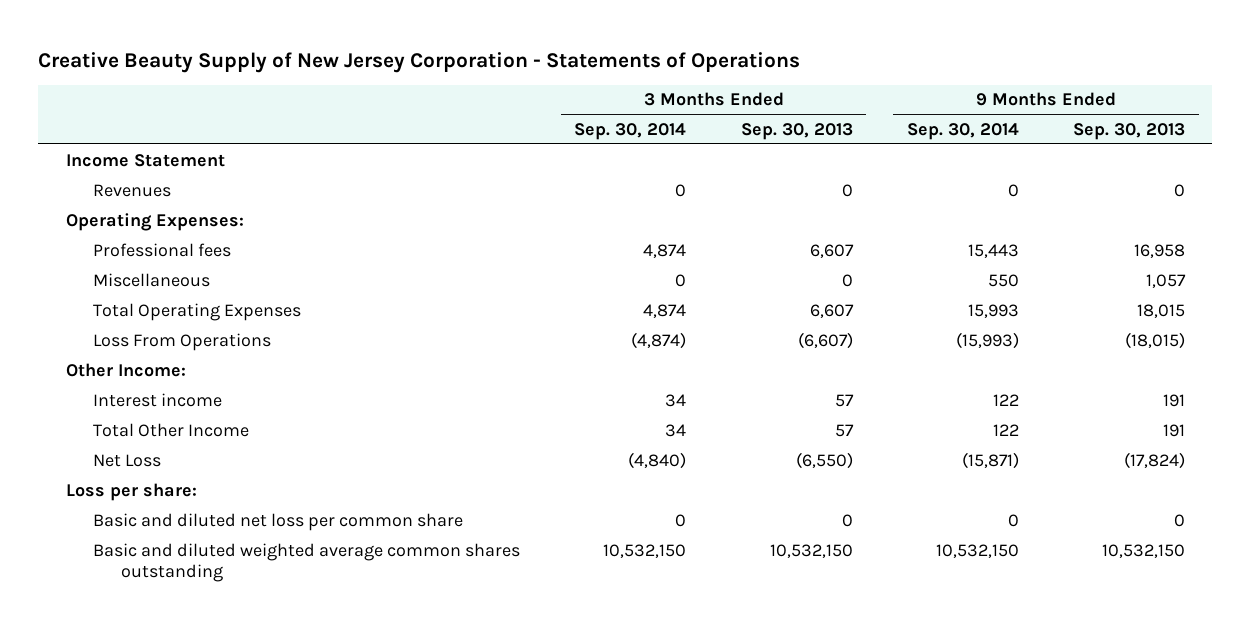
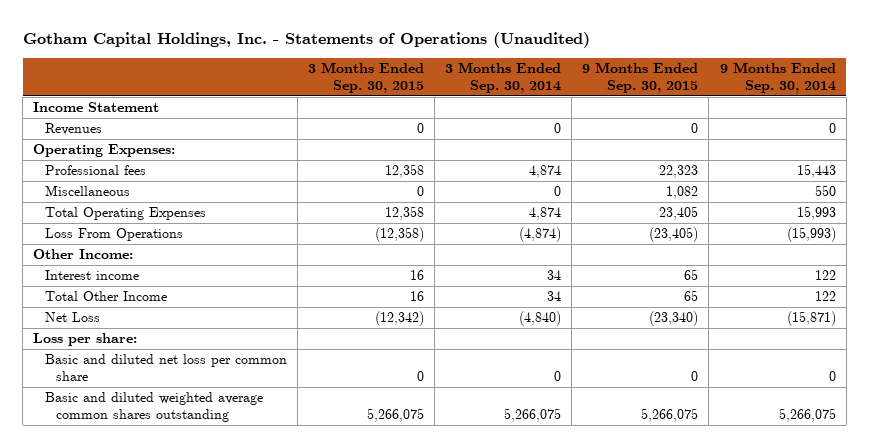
- Creative Beauty Supply of New Jersey Corporation - Statements of Operations
+ Gotham Capital Holdings, Inc. - Statements of Operations (Unaudited)
- | 3 Months Ended Sep. 30, 2014 | 3 Months Ended Sep. 30, 2013 | 9 Months Ended Sep. 30, 2014 | 9 Months Ended Sep. 30, 2013
+ | 3 Months Ended Sep. 30, 2015 | 3 Months Ended Sep. 30, 2014 | 9 Months Ended Sep. 30, 2015 | 9 Months Ended Sep. 30, 2014
- Basic and diluted weighted average common shares outstanding | 10,532,150 | 10,532,150 | 10,532,150 | 10,532,150
+ Basic and diluted weighted average common shares outstanding | 5,266,075 | 5,266,075 | 5,266,075 | 5,266,075

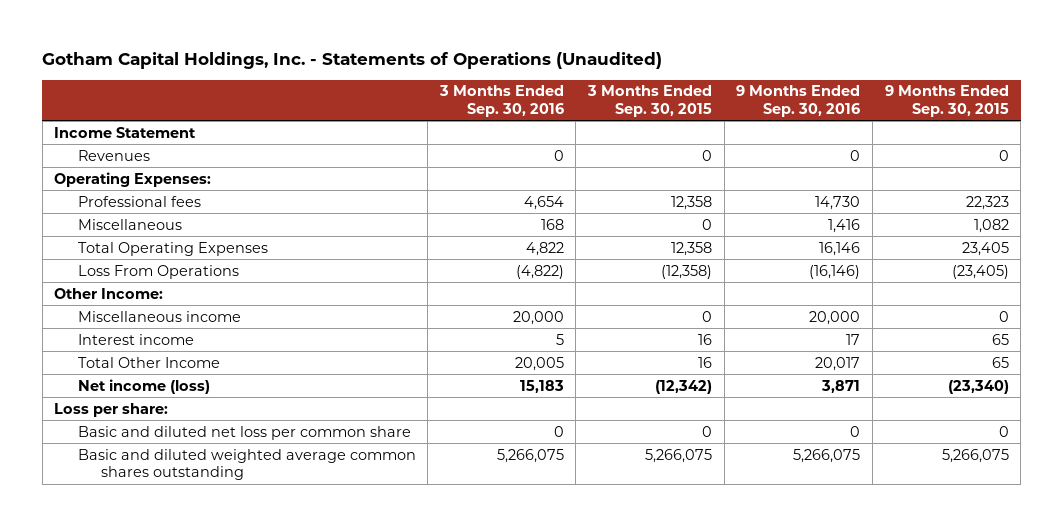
- | 3 Months Ended Sep. 30, 2015 | 3 Months Ended Sep. 30, 2014 | 9 Months Ended Sep. 30, 2015 | 9 Months Ended Sep. 30, 2014
+ | 3 Months Ended Sep. 30, 2016 | 3 Months Ended Sep. 30, 2015 | 9 Months Ended Sep. 30, 2016 | 9 Months Ended Sep. 30, 2015
+ Miscellaneous income | 20,000 | 0 | 20,000 | 0
- Net Loss | (12,342) | (4,840) | (23,340) | (15,871)
+ Net income (loss) | 15,183 | (12,342) | 3,871 | (23,340)

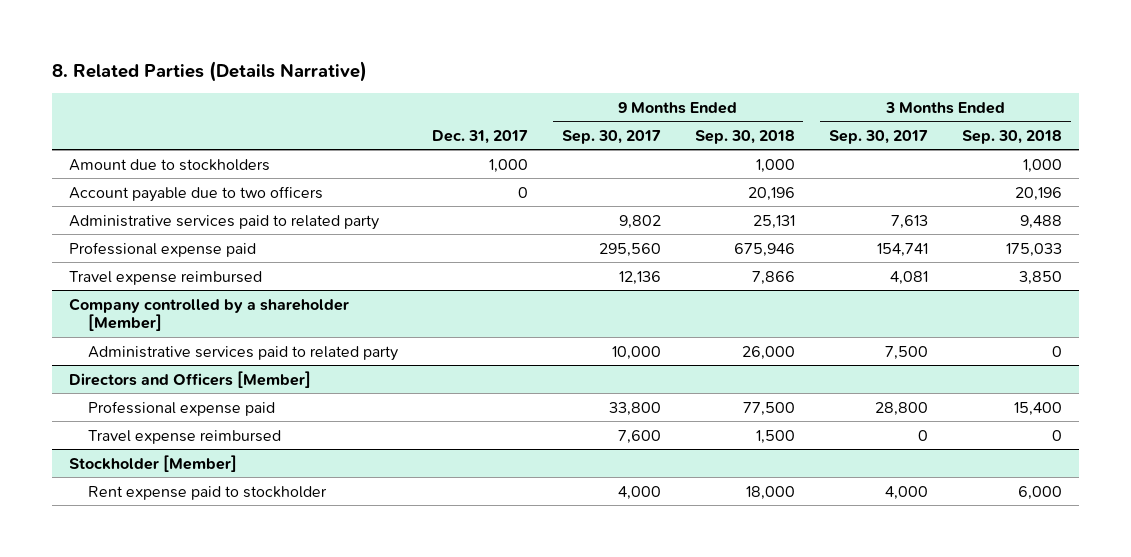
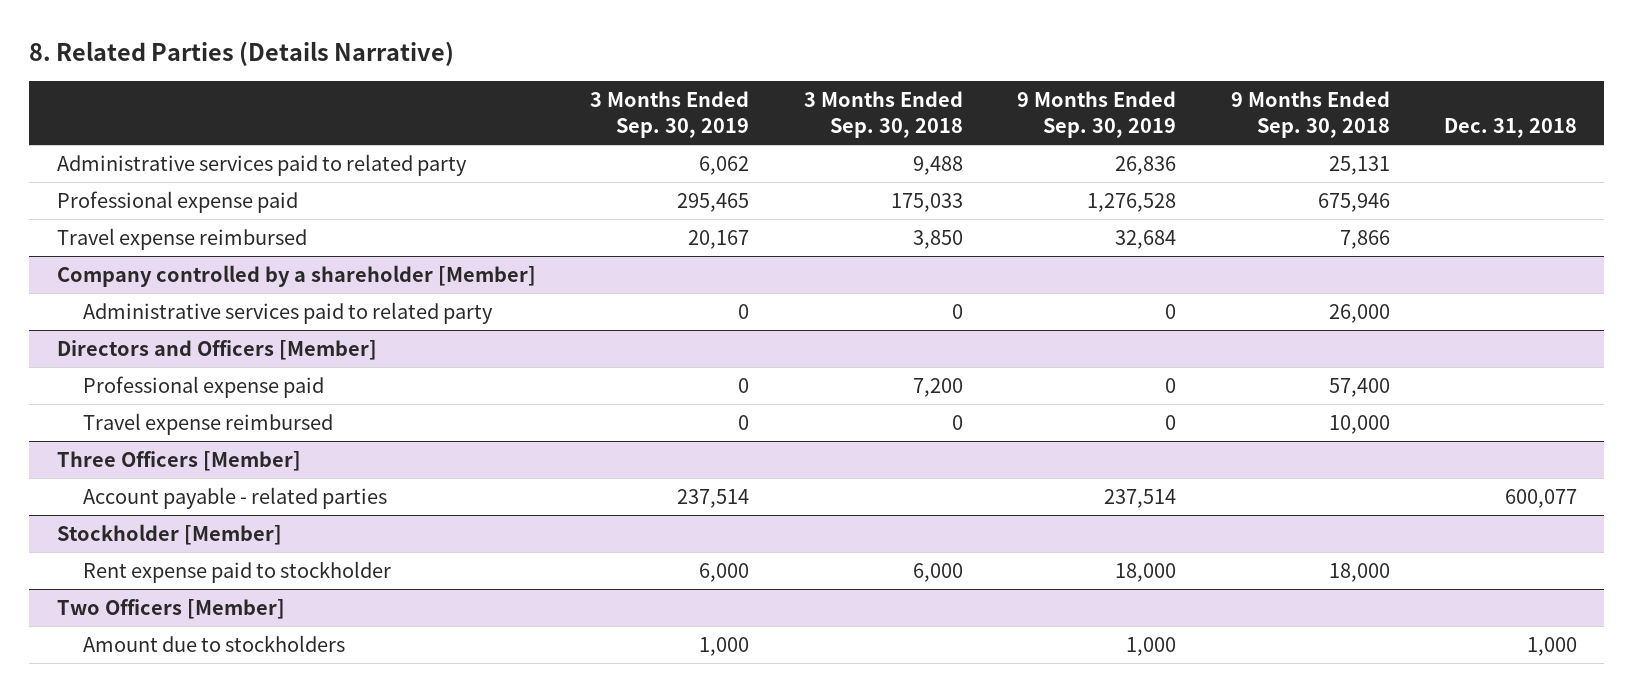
- | Dec. 31, 2017 | 9 Months Ended Sep. 30, 2017 | 9 Months Ended Sep. 30, 2018 | 3 Months Ended Sep. 30, 2017 | 3 Months Ended Sep. 30, 2018
+ | 3 Months Ended Sep. 30, 2019 | 3 Months Ended Sep. 30, 2018 | 9 Months Ended Sep. 30, 2019 | 9 Months Ended Sep. 30, 2018 | Dec. 31, 2018
- Amount due to stockholders | 1,000 | | 1,000 | | 1,000
- Account payable due to two officers | 0 | | 20,196 | | 20,196
@ Directors and Officers [Member]
- Professional expense paid | | 33,800 | 77,500 | 28,800 | 15,400
- Travel expense reimbursed | | 7,600 | 1,500 | 0 | 0
+ Professional expense paid | 0 | 7,200 | 0 | 57,400 |
+ Travel expense reimbursed | 0 | 0 | 0 | 10,000 |
+ Three Officers [Member]
+ Account payable - related parties | 237,514 | | 237,514 | | 600,077
+ Two Officers [Member]
+ Amount due to stockholders | 1,000 | | 1,000 | | 1,000

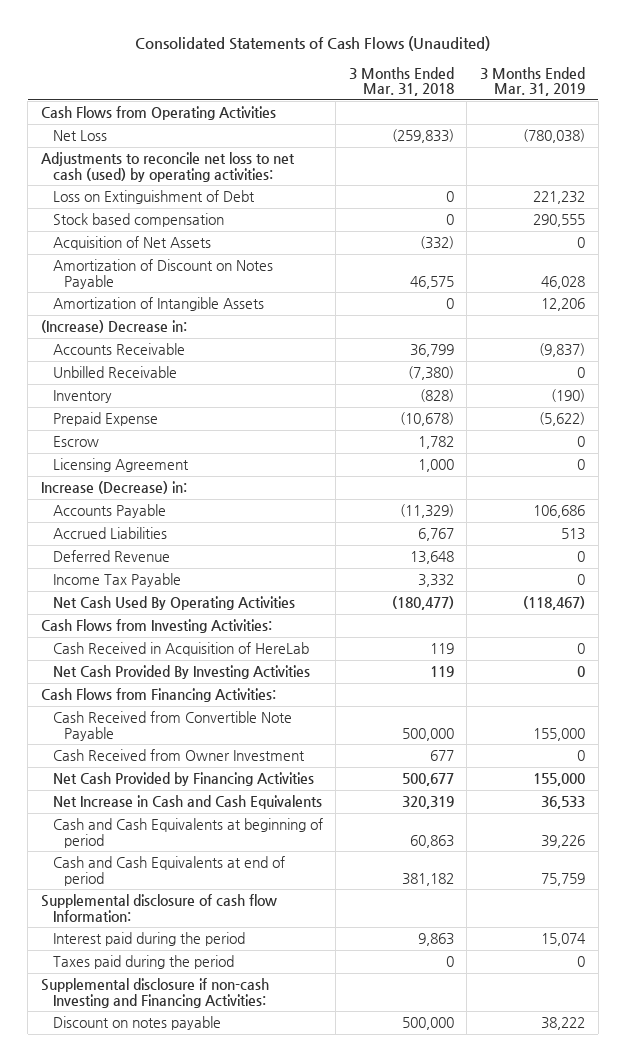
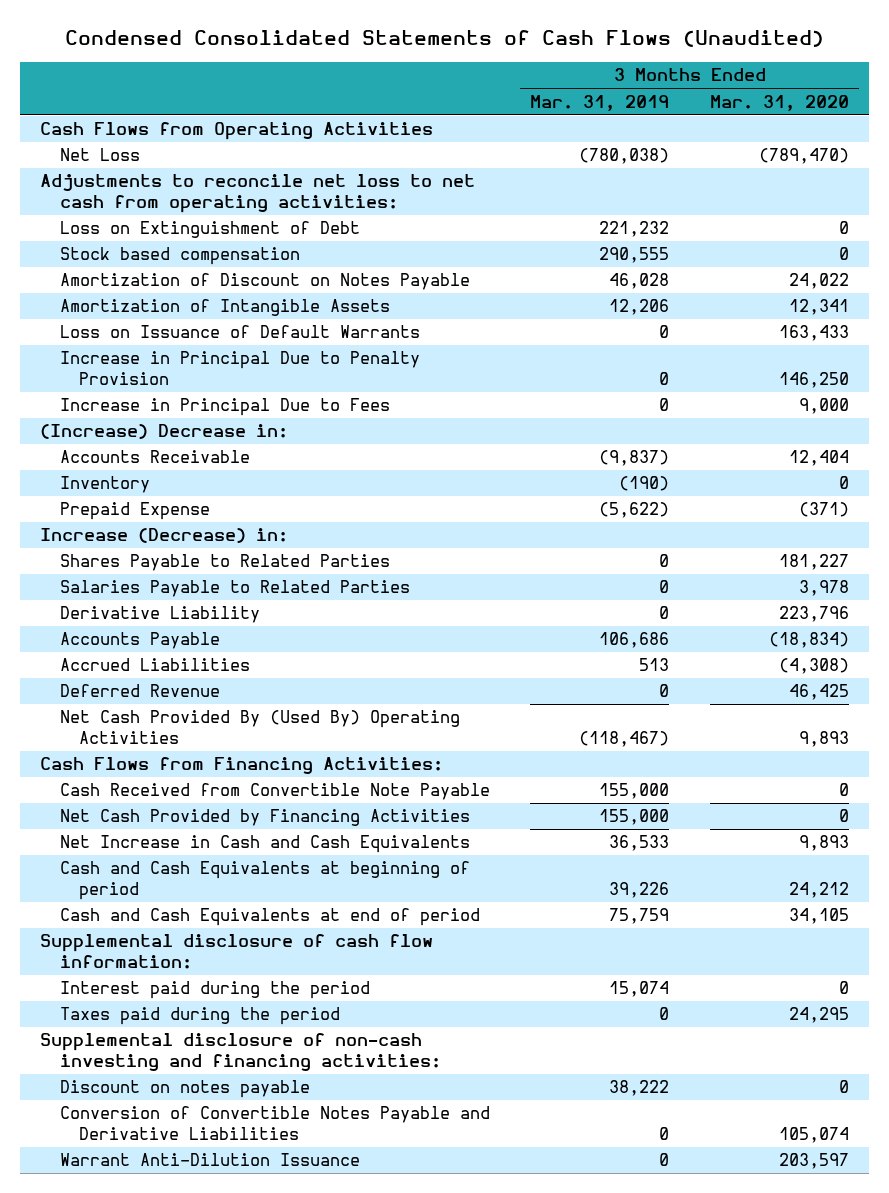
- Consolidated Statements of Cash Flows (Unaudited)
+ Condensed Consolidated Statements of Cash Flows (Unaudited)
- | 3 Months Ended Mar. 31, 2018 | 3 Months Ended Mar. 31, 2019
+ | 3 Months Ended Mar. 31, 2019 | 3 Months Ended Mar. 31, 2020
- Adjustments to reconcile net loss to net cash (used) by operating activities:
+ Adjustments to reconcile net loss to net cash from operating activities:
- Acquisition of Net Assets | (332) | 0
+ Loss on Issuance of Default Warrants | 0 | 163,433
+ Increase in Principal Due to Penalty Provision | 0 | 146,250
+ Increase in Principal Due to Fees | 0 | 9,000
- Unbilled Receivable | (7,380) | 0
- Escrow | 1,782 | 0
- Licensing Agreement | 1,000 | 0
+ Shares Payable to Related Parties | 0 | 181,227
+ Salaries Payable to Related Parties | 0 | 3,978
+ Derivative Liability | 0 | 223,796
- Income Tax Payable | 3,332 | 0
- Net Cash Used By Operating Activities | (180,477) | (118,467)
- Cash Flows from Investing Activities:
- Cash Received in Acquisition of HereLab | 119 | 0
- Net Cash Provided By Investing Activities | 119 | 0
+ Net Cash Provided By (Used By) Operating Activities | (118,467) | 9,893
- Cash Received from Owner Investment | 677 | 0
- Supplemental disclosure of cash flow Information:
+ Supplemental disclosure of cash flow information:
- Supplemental disclosure if non-cash Investing and Financing Activities:
+ Supplemental disclosure of non-cash investing and financing activities:
+ Conversion of Convertible Notes Payable and Derivative Liabilities | 0 | 105,074
+ Warrant Anti-Dilution Issuance | 0 | 203,597

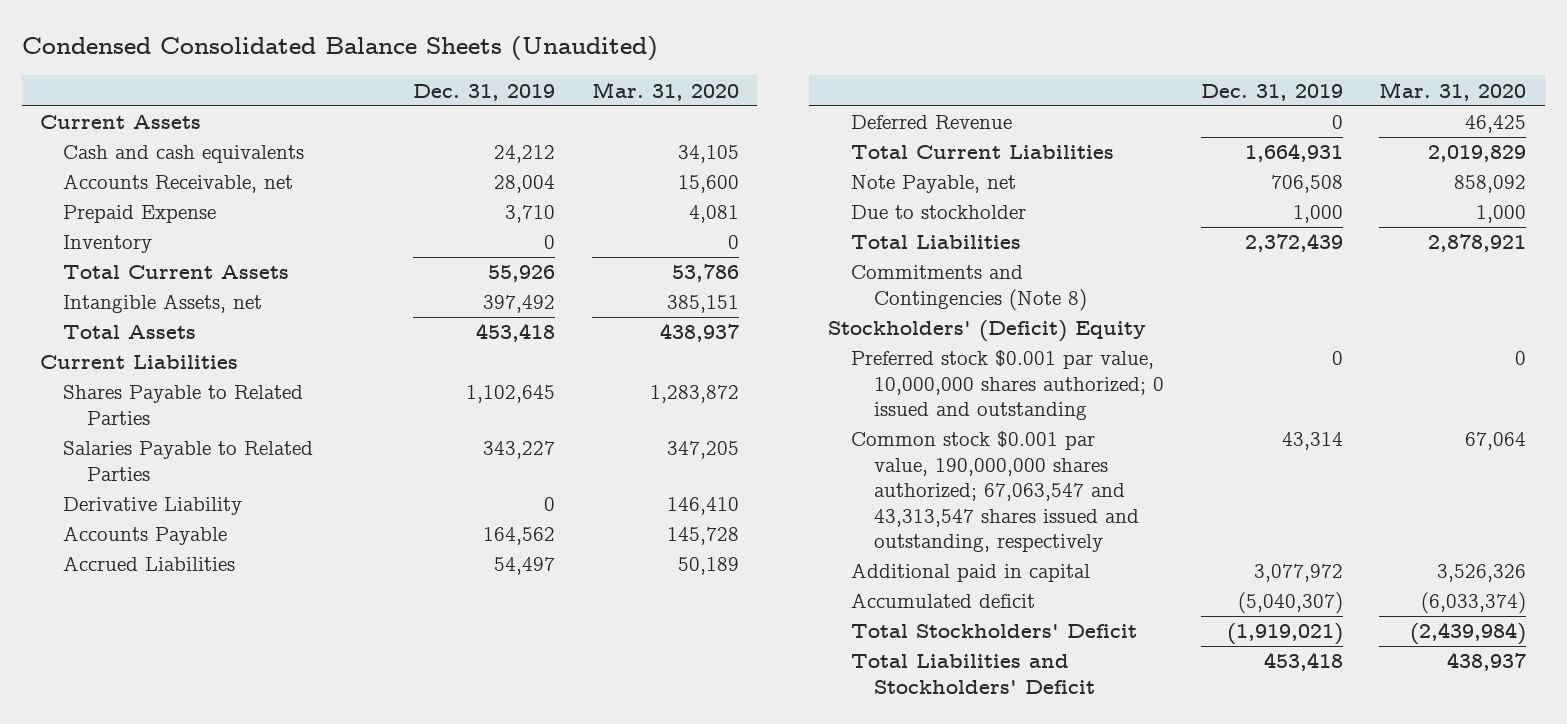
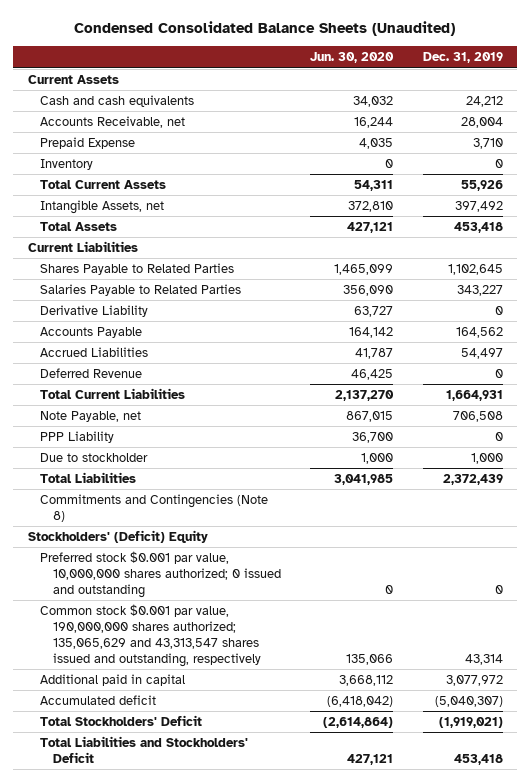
- | Dec. 31, 2019 | Mar. 31, 2020
+ | Jun. 30, 2020 | Dec. 31, 2019
+ PPP Liability | 36,700 | 0
- Common stock $0.001 par value, 190,000,000 shares authorized; 67,063,547 and 43,313,547 shares issued and outstanding, respectively | 43,314 | 67,064
+ Common stock $0.001 par value, 190,000,000 shares authorized; 135,065,629 and 43,313,547 shares issued and outstanding, respectively | 135,066 | 43,314

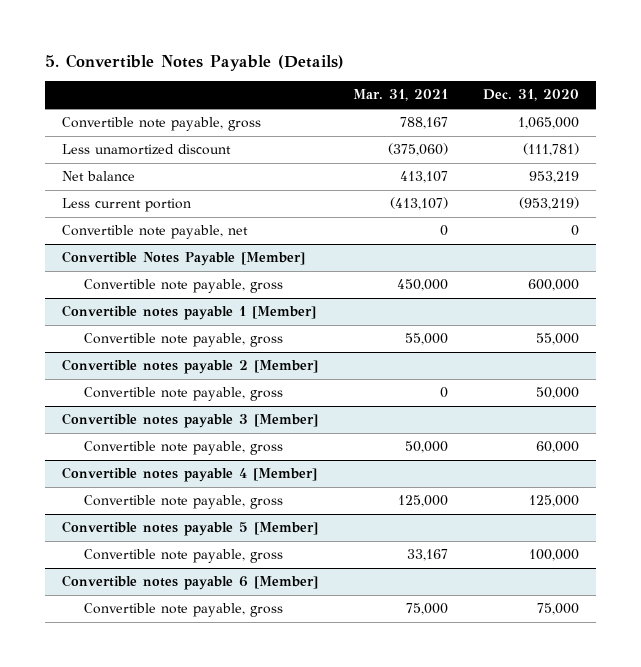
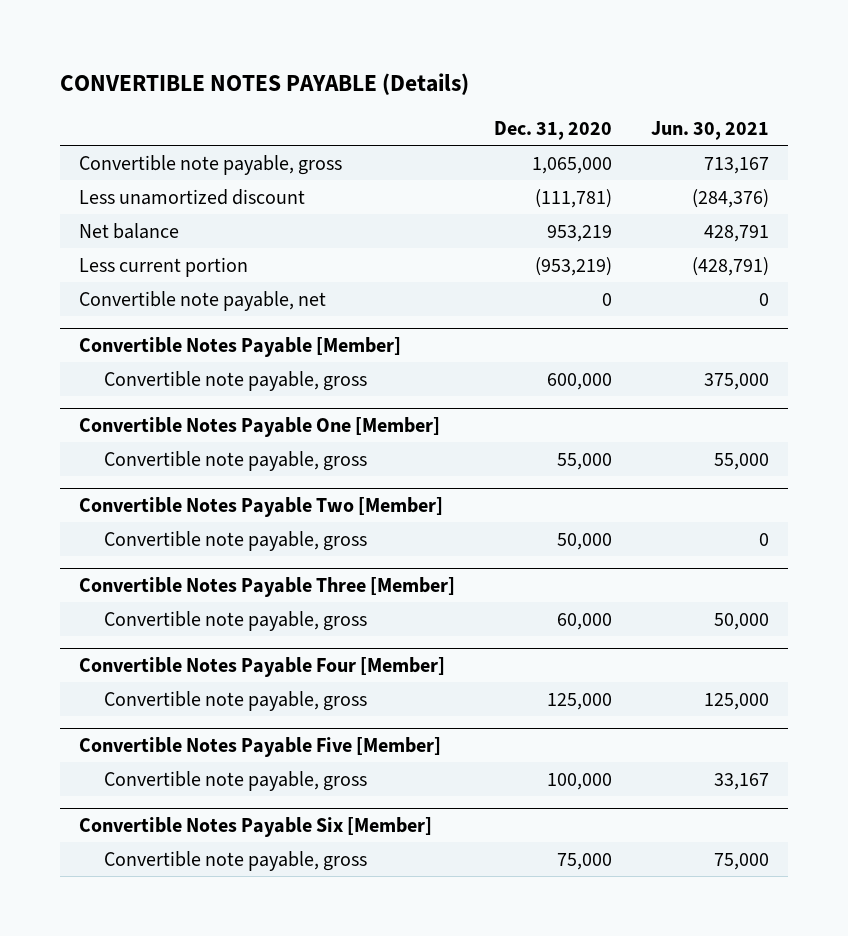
- 5. Convertible Notes Payable (Details)
+ CONVERTIBLE NOTES PAYABLE (Details)
- | Mar. 31, 2021 | Dec. 31, 2020
+ | Dec. 31, 2020 | Jun. 30, 2021
- Convertible notes payable 1 [Member]
+ Convertible Notes Payable One [Member]
- Convertible notes payable 2 [Member]
+ Convertible Notes Payable Two [Member]
- Convertible notes payable 3 [Member]
+ Convertible Notes Payable Three [Member]
- Convertible notes payable 4 [Member]
+ Convertible Notes Payable Four [Member]
- Convertible notes payable 5 [Member]
+ Convertible Notes Payable Five [Member]
- Convertible notes payable 6 [Member]
+ Convertible Notes Payable Six [Member]

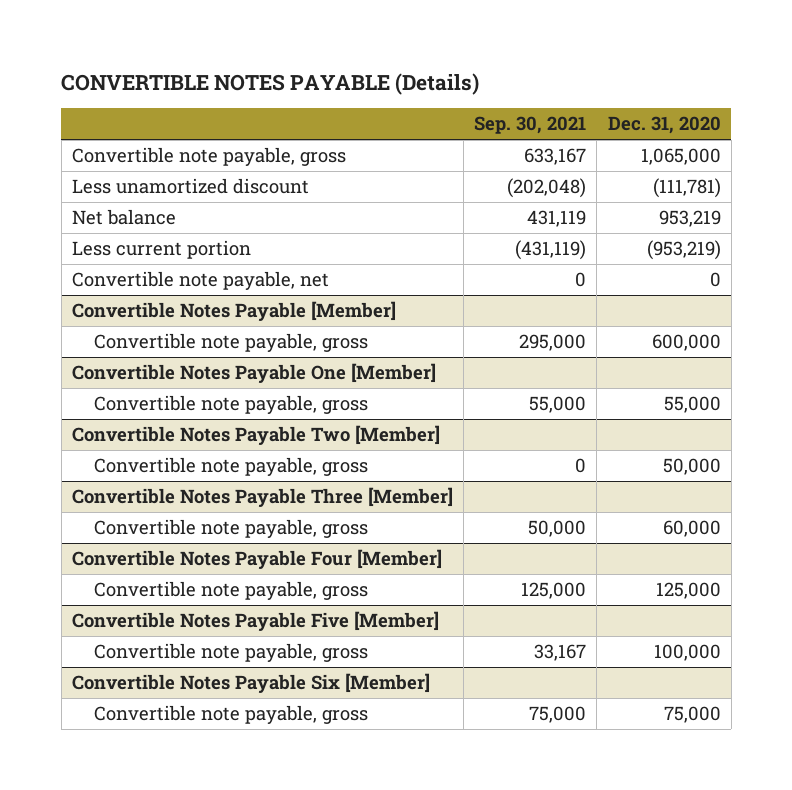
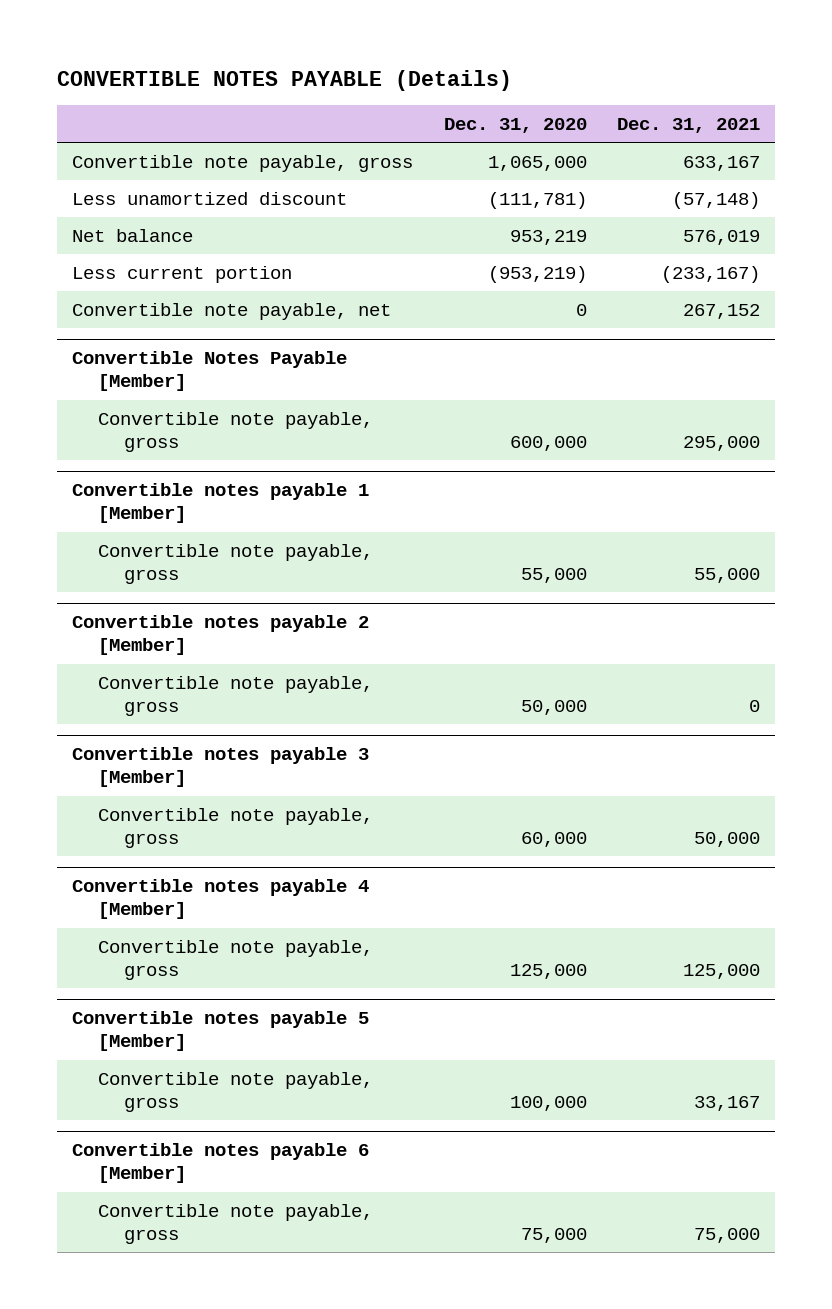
- | Sep. 30, 2021 | Dec. 31, 2020
+ | Dec. 31, 2020 | Dec. 31, 2021
- Convertible Notes Payable One [Member]
+ Convertible notes payable 1 [Member]
- Convertible Notes Payable Two [Member]
+ Convertible notes payable 2 [Member]
- Convertible Notes Payable Three [Member]
+ Convertible notes payable 3 [Member]
- Convertible Notes Payable Four [Member]
+ Convertible notes payable 4 [Member]
- Convertible Notes Payable Five [Member]
+ Convertible notes payable 5 [Member]
- Convertible Notes Payable Six [Member]
+ Convertible notes payable 6 [Member]

